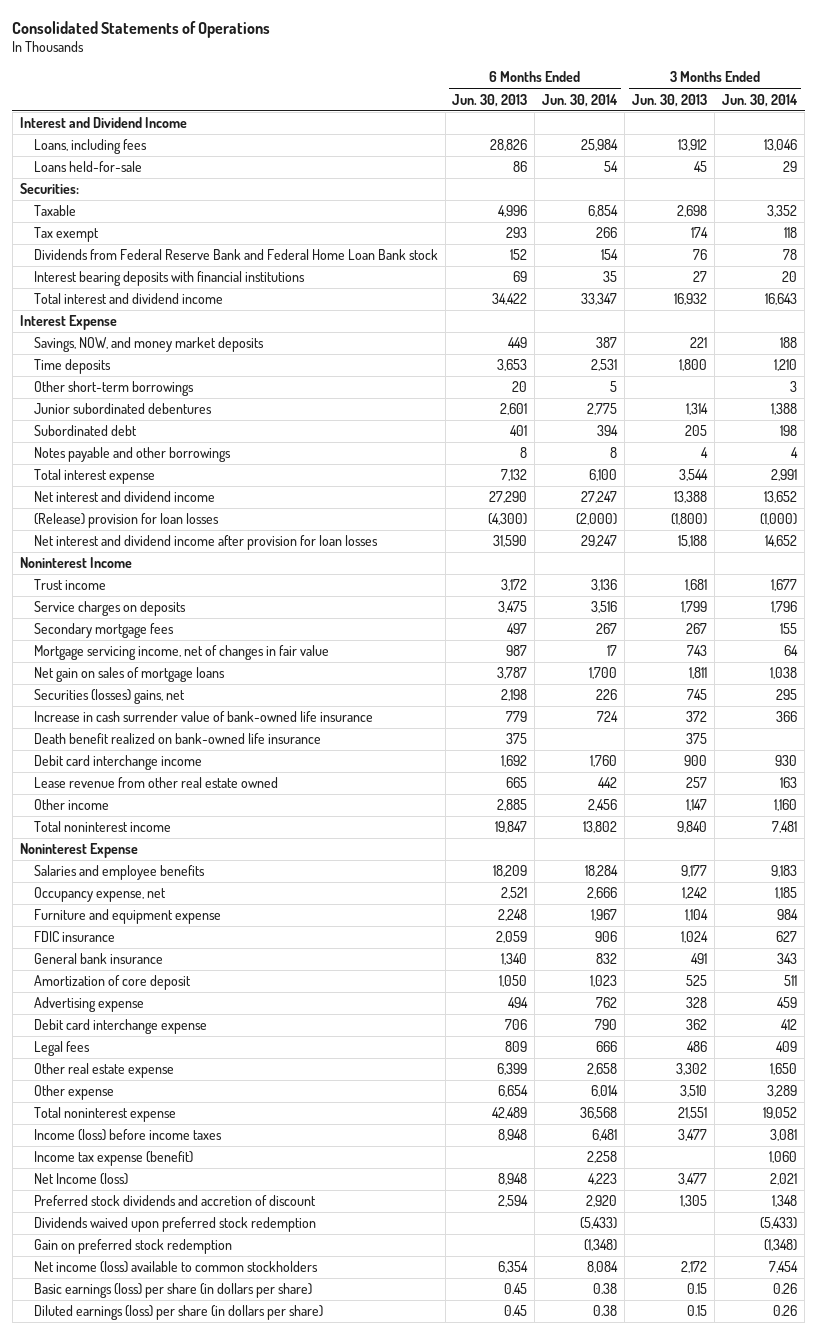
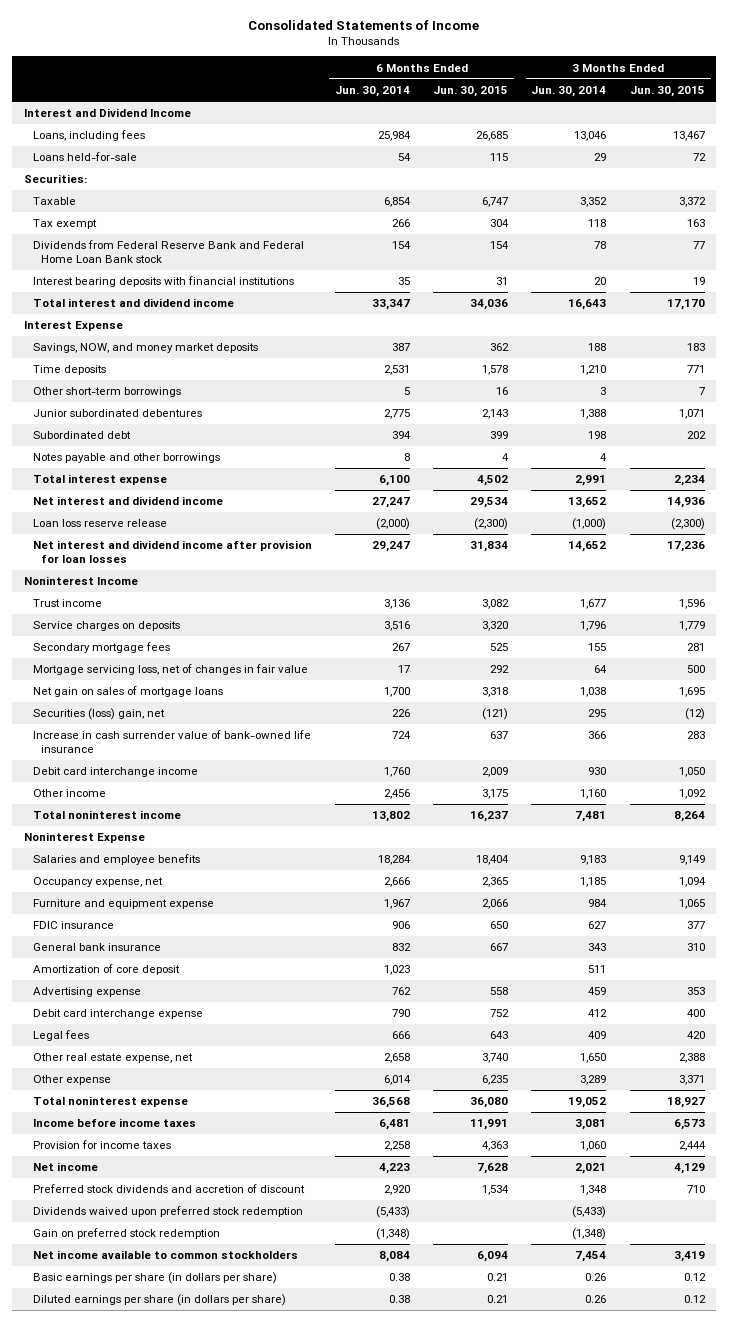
- Consolidated Statements of Operations
+ Consolidated Statements of Income
- | 6 Months Ended Jun. 30, 2013 | 6 Months Ended Jun. 30, 2014 | 3 Months Ended Jun. 30, 2013 | 3 Months Ended Jun. 30, 2014
+ | 6 Months Ended Jun. 30, 2014 | 6 Months Ended Jun. 30, 2015 | 3 Months Ended Jun. 30, 2014 | 3 Months Ended Jun. 30, 2015
- (Release) provision for loan losses | (4,300) | (2,000) | (1,800) | (1,000)
+ Loan loss reserve release | (2,000) | (2,300) | (1,000) | (2,300)
- Mortgage servicing income, net of changes in fair value | 987 | 17 | 743 | 64
+ Mortgage servicing loss, net of changes in fair value | 17 | 292 | 64 | 500
- Securities (losses) gains, net | 2,198 | 226 | 745 | 295
+ Securities (loss) gain, net | 226 | (121) | 295 | (12)
- Death benefit realized on bank-owned life insurance | 375 | | 375 |
- Lease revenue from other real estate owned | 665 | 442 | 257 | 163
- Other real estate expense | 6,399 | 2,658 | 3,302 | 1,650
+ Other real estate expense, net | 2,658 | 3,740 | 1,650 | 2,388
- Income (loss) before income taxes | 8,948 | 6,481 | 3,477 | 3,081
- Income tax expense (benefit) | | 2,258 | | 1,060
- Net Income (loss) | 8,948 | 4,223 | 3,477 | 2,021
+ Income before income taxes | 6,481 | 11,991 | 3,081 | 6,573
+ Provision for income taxes | 2,258 | 4,363 | 1,060 | 2,444
+ Net income | 4,223 | 7,628 | 2,021 | 4,129
- Net income (loss) available to common stockholders | 6,354 | 8,084 | 2,172 | 7,454
- Basic earnings (loss) per share (in dollars per share) | 0.45 | 0.38 | 0.15 | 0.26
- Diluted earnings (loss) per share (in dollars per share) | 0.45 | 0.38 | 0.15 | 0.26
+ Net income available to common stockholders | 8,084 | 6,094 | 7,454 | 3,419
+ Basic earnings per share (in dollars per share) | 0.38 | 0.21 | 0.26 | 0.12
+ Diluted earnings per share (in dollars per share) | 0.38 | 0.21 | 0.26 | 0.12

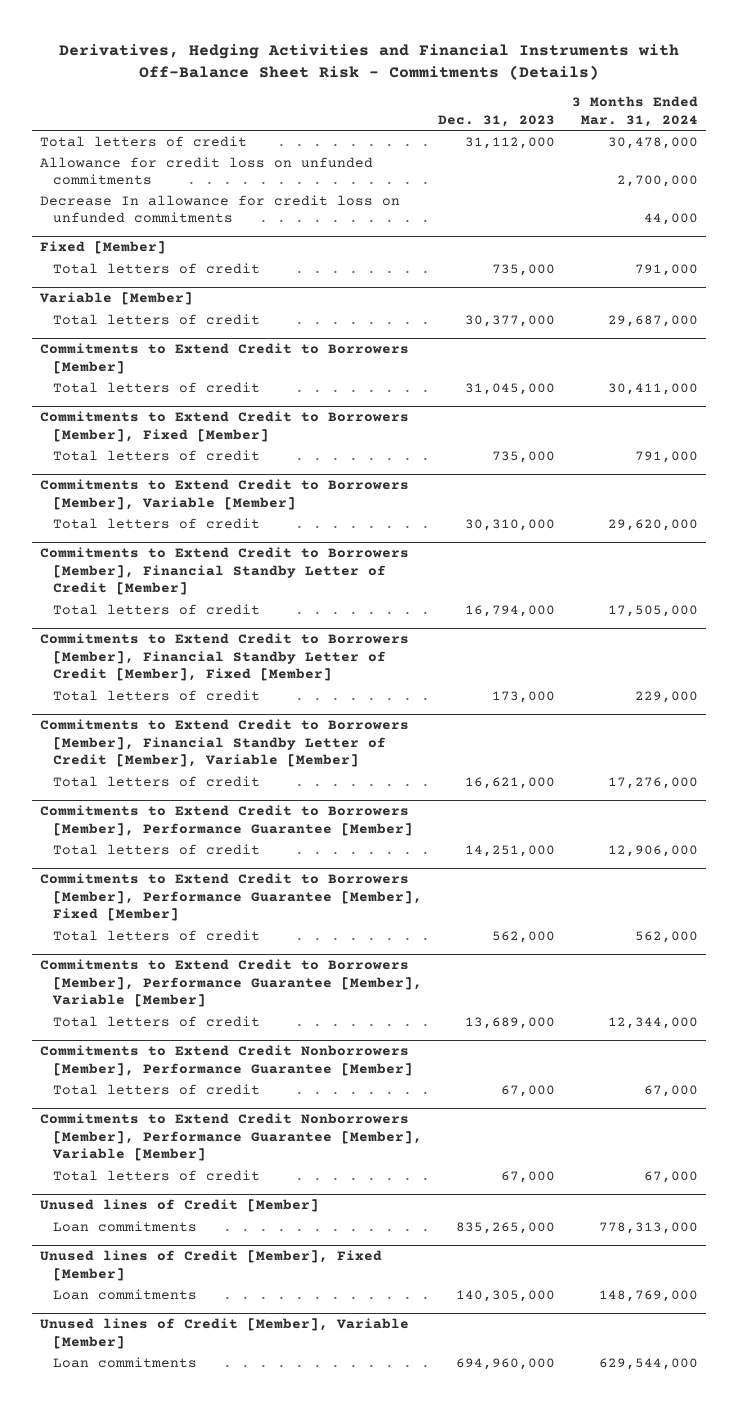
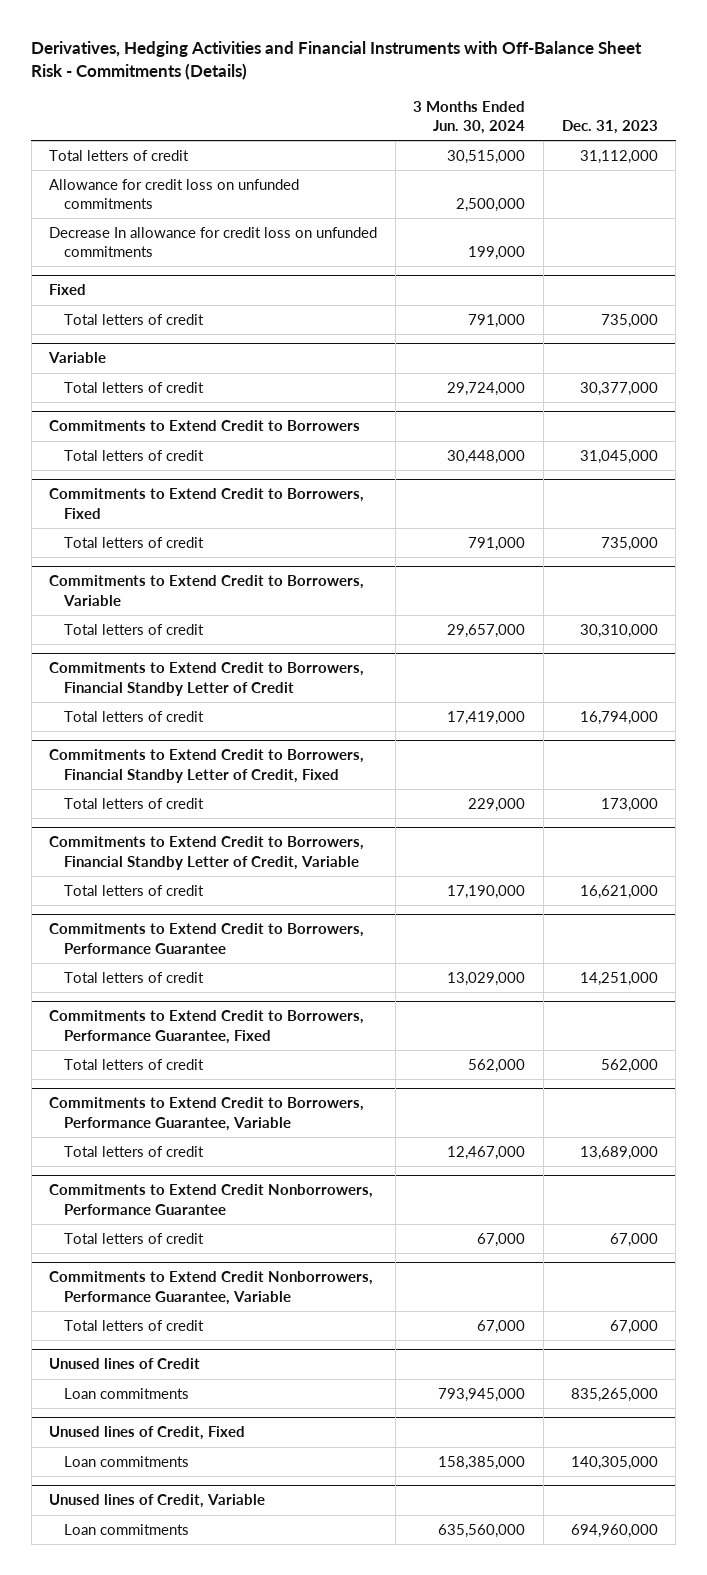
- | Dec. 31, 2023 | 3 Months Ended Mar. 31, 2024
+ | 3 Months Ended Jun. 30, 2024 | Dec. 31, 2023
- Fixed [Member]
+ Fixed
- Variable [Member]
+ Variable
- Commitments to Extend Credit to Borrowers [Member]
+ Commitments to Extend Credit to Borrowers
- Commitments to Extend Credit to Borrowers [Member], Fixed [Member]
+ Commitments to Extend Credit to Borrowers, Fixed
- Commitments to Extend Credit to Borrowers [Member], Variable [Member]
+ Commitments to Extend Credit to Borrowers, Variable
- Commitments to Extend Credit to Borrowers [Member], Financial Standby Letter of Credit [Member]
+ Commitments to Extend Credit to Borrowers, Financial Standby Letter of Credit
- Commitments to Extend Credit to Borrowers [Member], Financial Standby Letter of Credit [Member], Fixed [Member]
+ Commitments to Extend Credit to Borrowers, Financial Standby Letter of Credit, Fixed
- Commitments to Extend Credit to Borrowers [Member], Financial Standby Letter of Credit [Member], Variable [Member]
+ Commitments to Extend Credit to Borrowers, Financial Standby Letter of Credit, Variable
- Commitments to Extend Credit to Borrowers [Member], Performance Guarantee [Member]
+ Commitments to Extend Credit to Borrowers, Performance Guarantee
- Commitments to Extend Credit to Borrowers [Member], Performance Guarantee [Member], Fixed [Member]
+ Commitments to Extend Credit to Borrowers, Performance Guarantee, Fixed
- Commitments to Extend Credit to Borrowers [Member], Performance Guarantee [Member], Variable [Member]
+ Commitments to Extend Credit to Borrowers, Performance Guarantee, Variable
- Commitments to Extend Credit Nonborrowers [Member], Performance Guarantee [Member]
+ Commitments to Extend Credit Nonborrowers, Performance Guarantee
- Commitments to Extend Credit Nonborrowers [Member], Performance Guarantee [Member], Variable [Member]
+ Commitments to Extend Credit Nonborrowers, Performance Guarantee, Variable
- Unused lines of Credit [Member]
+ Unused lines of Credit
- Unused lines of Credit [Member], Fixed [Member]
+ Unused lines of Credit, Fixed
- Unused lines of Credit [Member], Variable [Member]
+ Unused lines of Credit, Variable

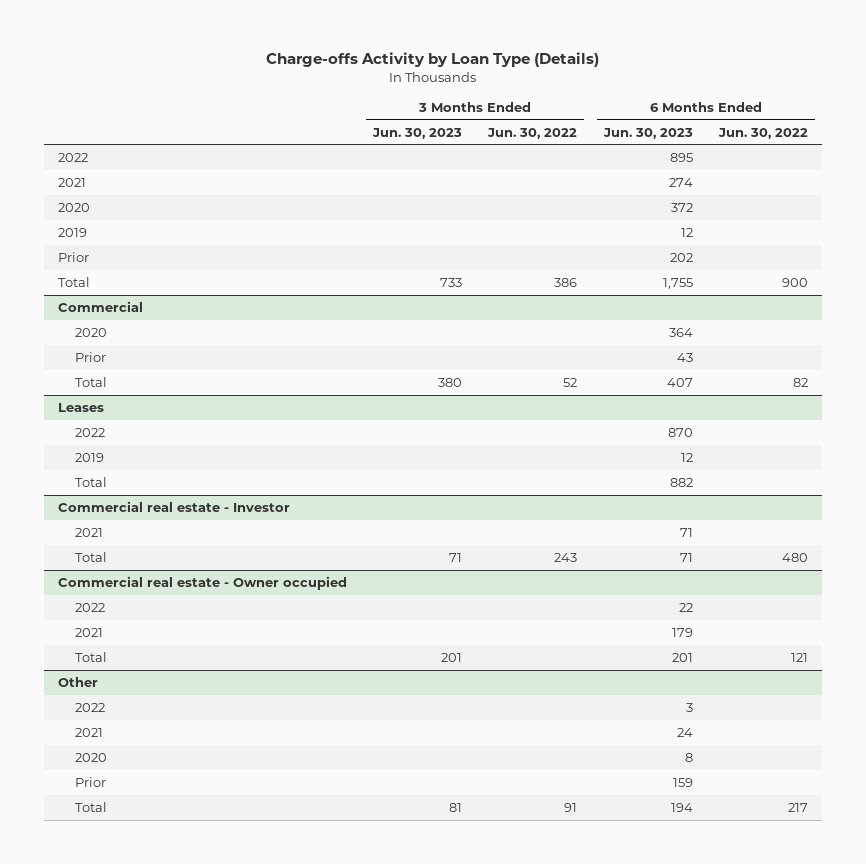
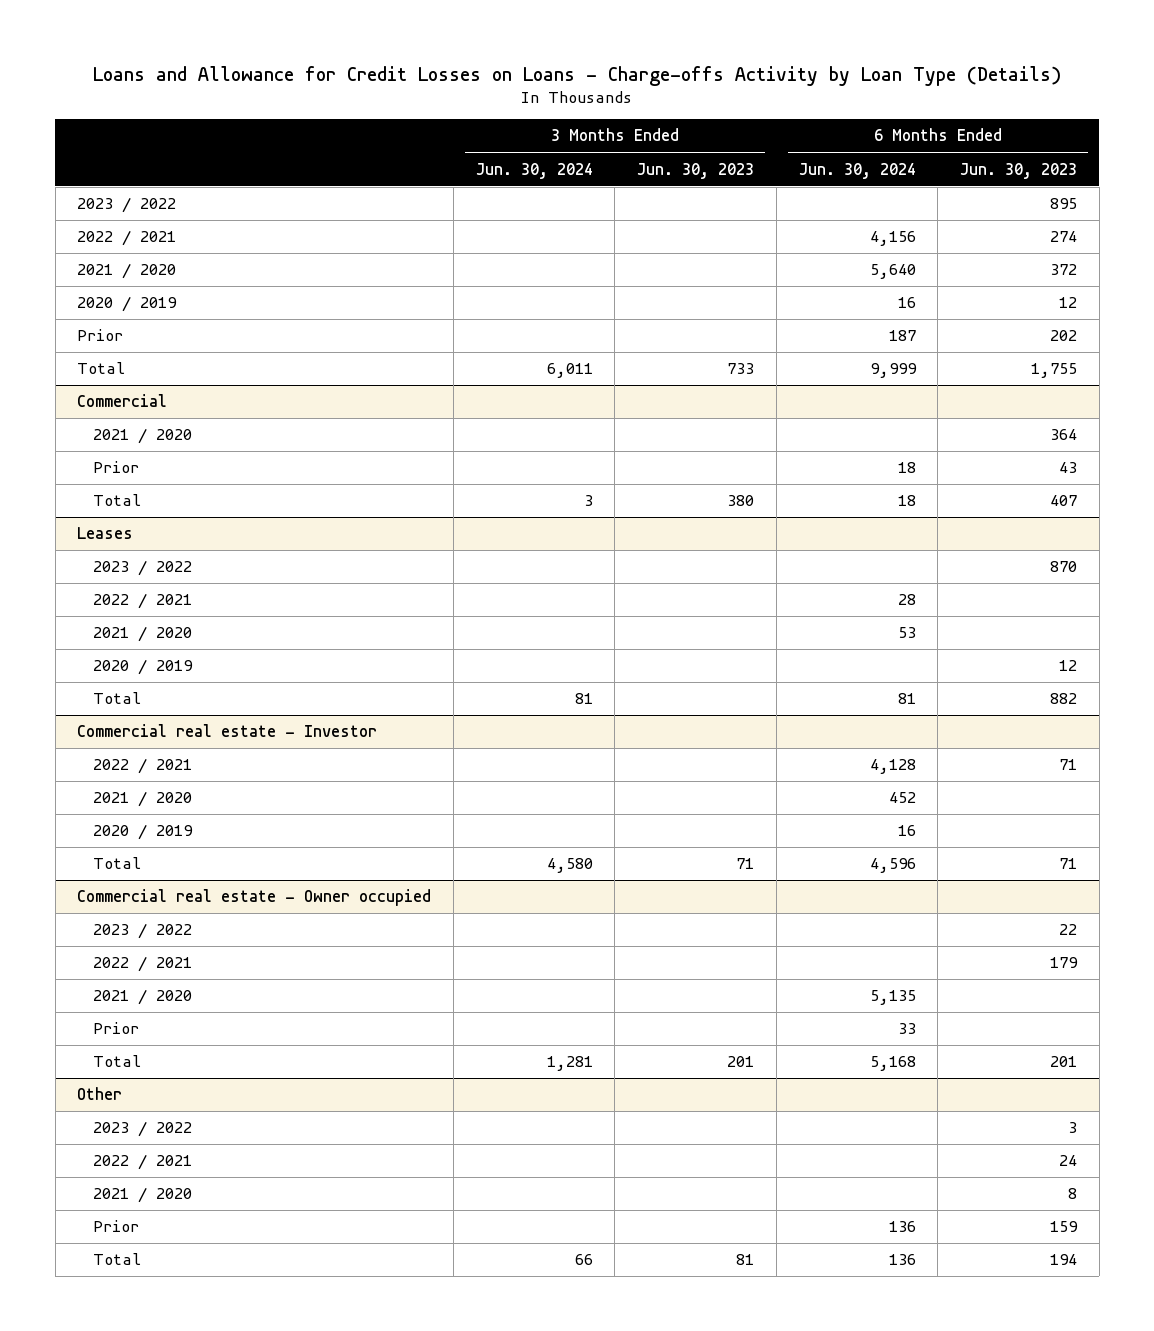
- Charge-offs Activity by Loan Type (Details)
+ Loans and Allowance for Credit Losses on Loans - Charge-offs Activity by Loan Type (Details)
- | 3 Months Ended Jun. 30, 2023 | 3 Months Ended Jun. 30, 2022 | 6 Months Ended Jun. 30, 2023 | 6 Months Ended Jun. 30, 2022
+ | 3 Months Ended Jun. 30, 2024 | 3 Months Ended Jun. 30, 2023 | 6 Months Ended Jun. 30, 2024 | 6 Months Ended Jun. 30, 2023
- 2022 | | | 895 |
- 2021 | | | 274 |
- 2020 | | | 372 |
- 2019 | | | 12 |
+ 2023 / 2022 | | | | 895
+ 2022 / 2021 | | | 4,156 | 274
+ 2021 / 2020 | | | 5,640 | 372
+ 2020 / 2019 | | | 16 | 12
@ Commercial
- 2020 | | | 364 |
+ 2021 / 2020 | | | | 364
@ Leases
- 2022 | | | 870 |
- 2019 | | | 12 |
+ 2023 / 2022 | | | | 870
+ 2022 / 2021 | | | 28 |
+ 2021 / 2020 | | | 53 |
+ 2020 / 2019 | | | | 12
@ Commercial real estate - Investor
- 2021 | | | 71 |
+ 2022 / 2021 | | | 4,128 | 71
+ 2021 / 2020 | | | 452 |
+ 2020 / 2019 | | | 16 |
@ Commercial real estate - Owner occupied
- 2022 | | | 22 |
- 2021 | | | 179 |
+ 2023 / 2022 | | | | 22
+ 2022 / 2021 | | | | 179
+ 2021 / 2020 | | | 5,135 |
+ Prior | | | 33 |
@ Other
- 2022 | | | 3 |
- 2021 | | | 24 |
- 2020 | | | 8 |
+ 2023 / 2022 | | | | 3
+ 2022 / 2021 | | | | 24
+ 2021 / 2020 | | | | 8

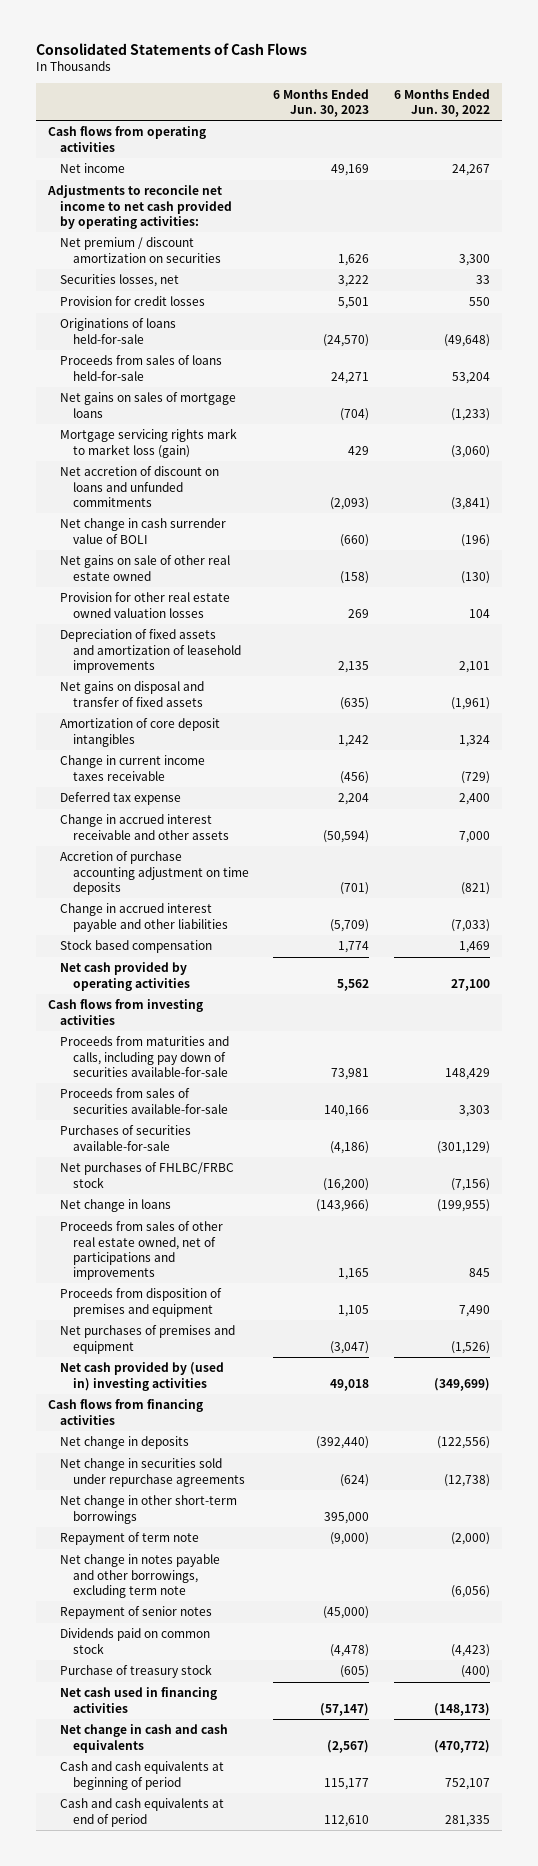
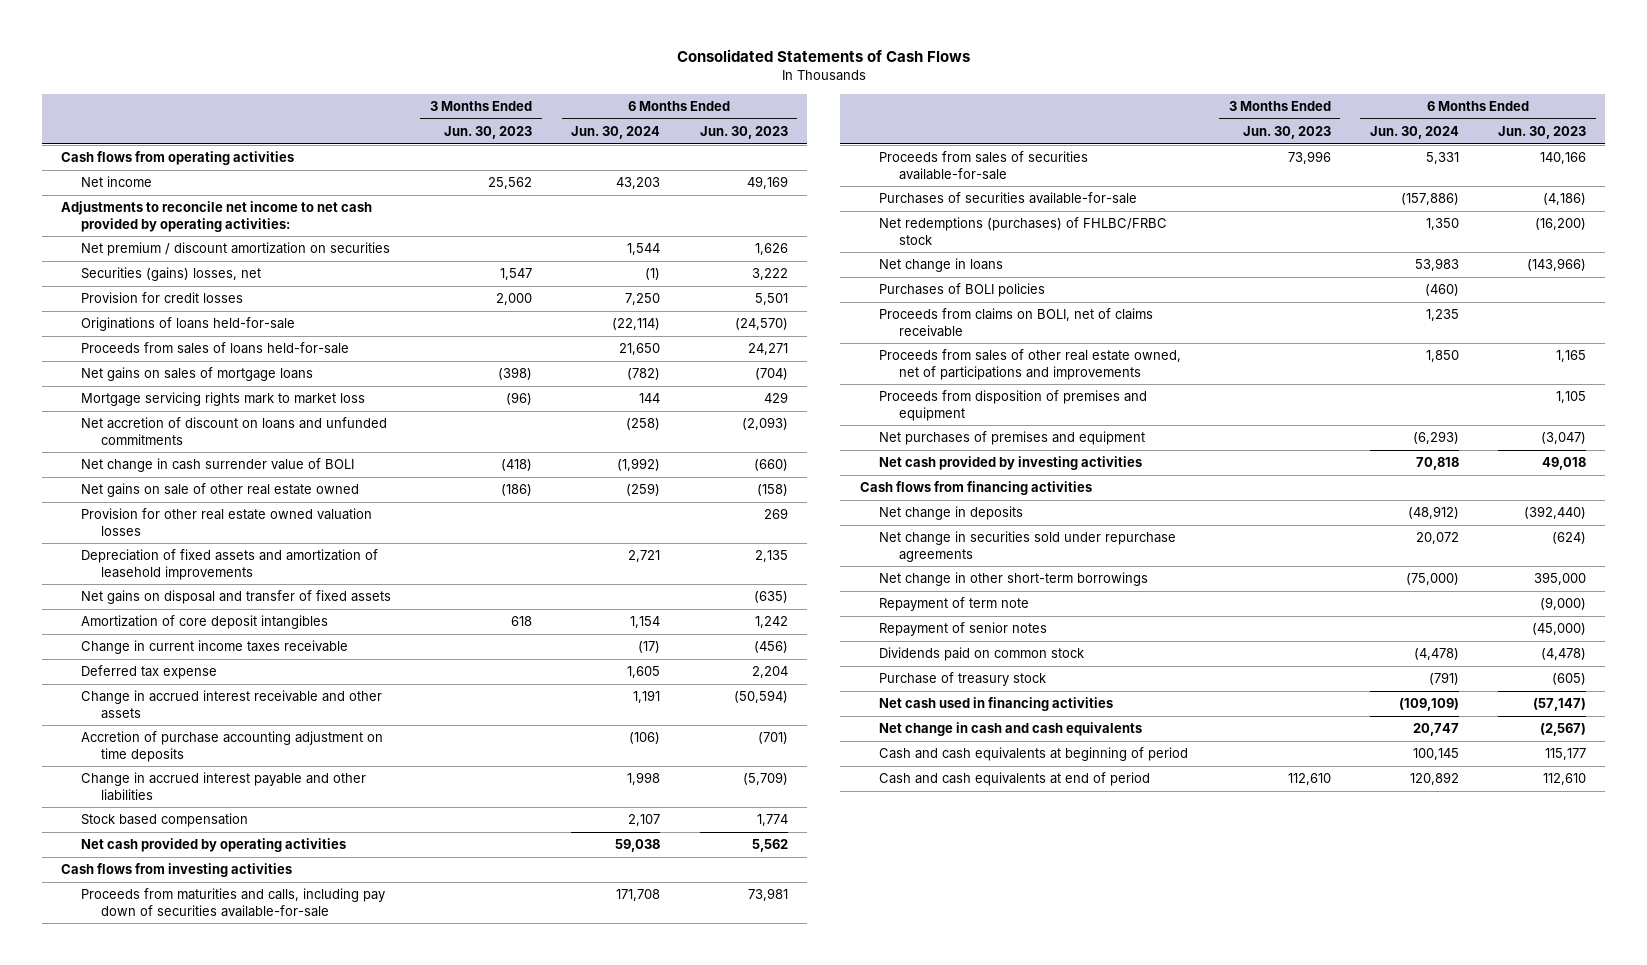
- | 6 Months Ended Jun. 30, 2023 | 6 Months Ended Jun. 30, 2022
+ | 3 Months Ended Jun. 30, 2023 | 6 Months Ended Jun. 30, 2024 | 6 Months Ended Jun. 30, 2023
- Securities losses, net | 3,222 | 33
+ Securities (gains) losses, net | 1,547 | (1) | 3,222
- Mortgage servicing rights mark to market loss (gain) | 429 | (3,060)
+ Mortgage servicing rights mark to market loss | (96) | 144 | 429
- Net purchases of FHLBC/FRBC stock | (16,200) | (7,156)
+ Net redemptions (purchases) of FHLBC/FRBC stock | | 1,350 | (16,200)
+ Purchases of BOLI policies | | (460) |
+ Proceeds from claims on BOLI, net of claims receivable | | 1,235 |
- Net cash provided by (used in) investing activities | 49,018 | (349,699)
+ Net cash provided by investing activities | | 70,818 | 49,018
- Net change in notes payable and other borrowings, excluding term note | | (6,056)

